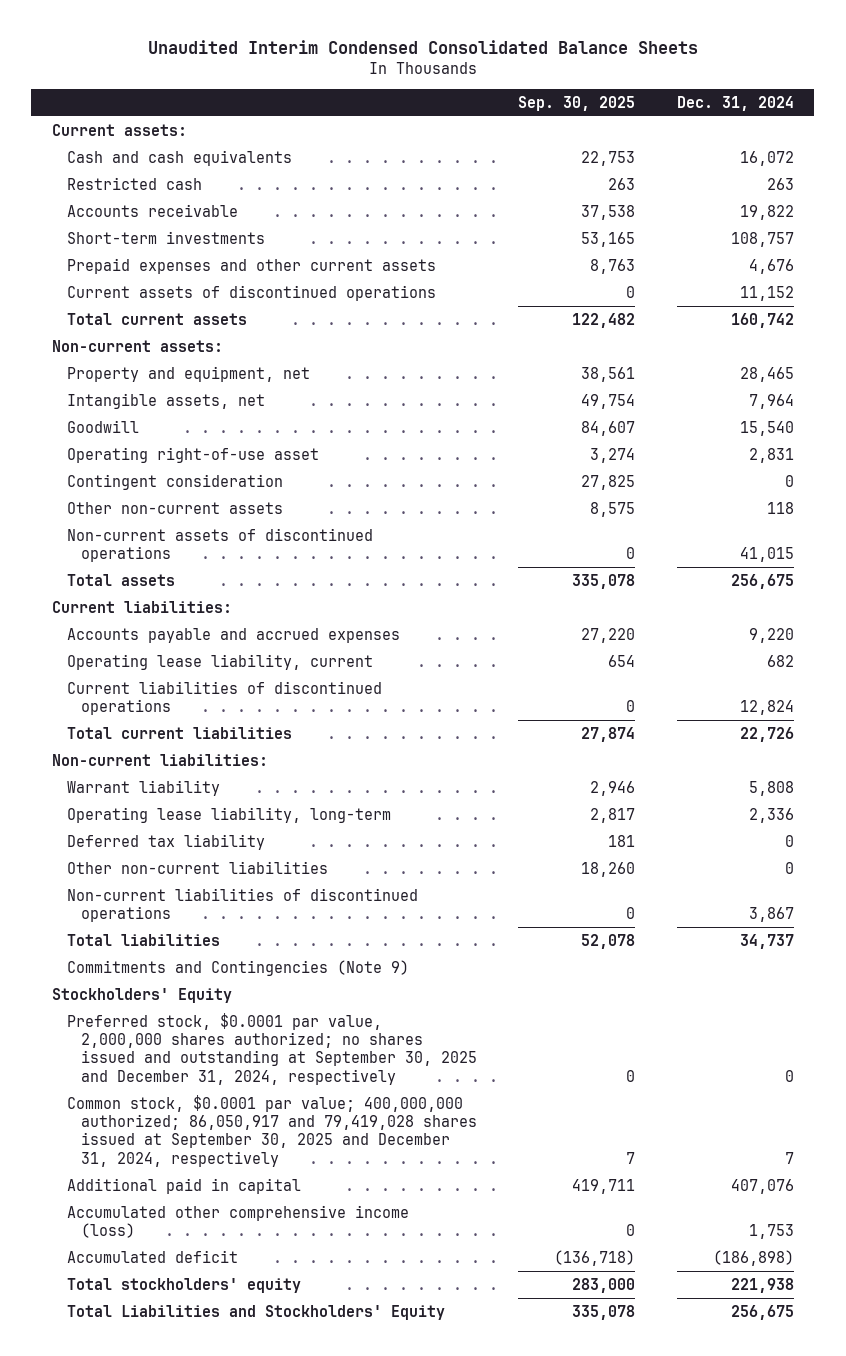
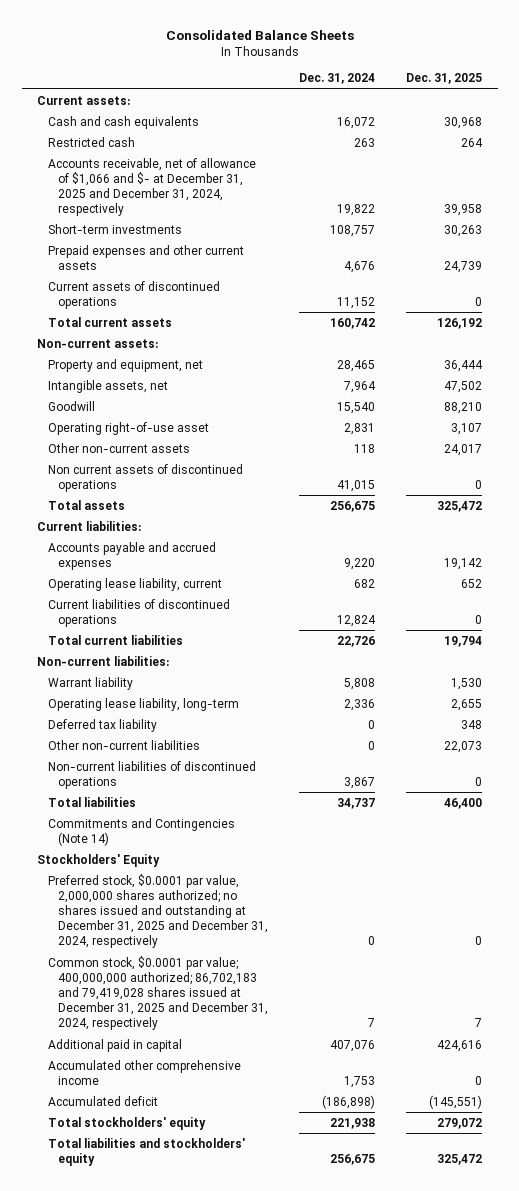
- Unaudited Interim Condensed Consolidated Balance Sheets
+ Consolidated Balance Sheets
- | Sep. 30, 2025 | Dec. 31, 2024
+ | Dec. 31, 2024 | Dec. 31, 2025
- Accounts receivable | 37,538 | 19,822
+ Accounts receivable, net of allowance of $1,066 and $- at December 31, 2025 and December 31, 2024, respectively | 19,822 | 39,958
- Contingent consideration | 27,825 | 0
- Non-current assets of discontinued operations | 0 | 41,015
+ Non current assets of discontinued operations | 41,015 | 0
- Commitments and Contingencies (Note 9)
+ Commitments and Contingencies (Note 14)
- Preferred stock, $0.0001 par value, 2,000,000 shares authorized; no shares issued and outstanding at September 30, 2025 and December 31, 2024, respectively | 0 | 0
- Common stock, $0.0001 par value; 400,000,000 authorized; 86,050,917 and 79,419,028 shares issued at September 30, 2025 and December 31, 2024, respectively | 7 | 7
+ Preferred stock, $0.0001 par value, 2,000,000 shares authorized; no shares issued and outstanding at December 31, 2025 and December 31, 2024, respectively | 0 | 0
+ Common stock, $0.0001 par value; 400,000,000 authorized; 86,702,183 and 79,419,028 shares issued at December 31, 2025 and December 31, 2024, respectively | 7 | 7
- Accumulated other comprehensive income (loss) | 0 | 1,753
+ Accumulated other comprehensive income | 1,753 | 0
- Total Liabilities and Stockholders' Equity | 335,078 | 256,675
+ Total liabilities and stockholders' equity | 256,675 | 325,472

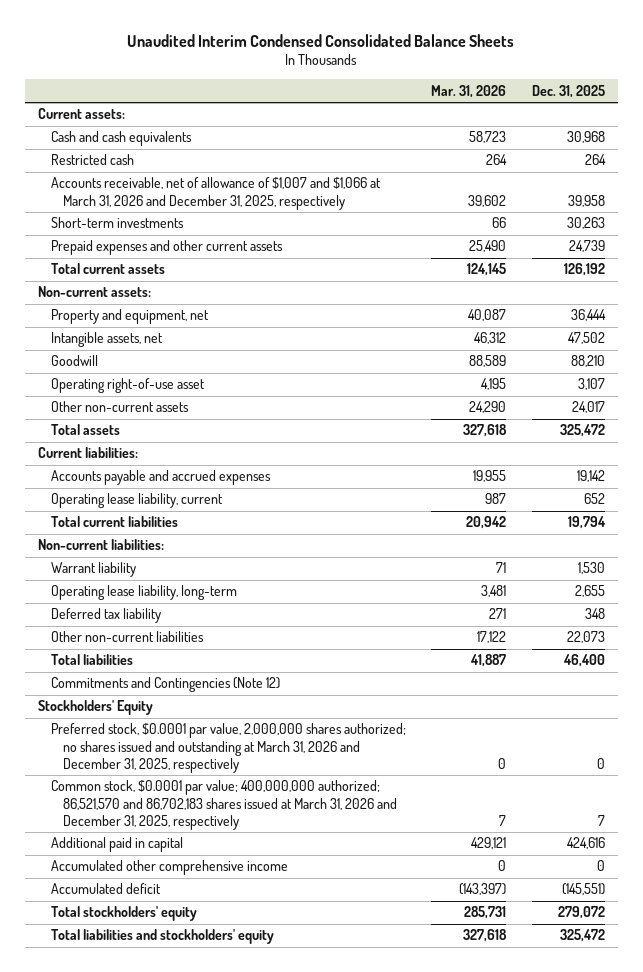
- Consolidated Balance Sheets
+ Unaudited Interim Condensed Consolidated Balance Sheets
- | Dec. 31, 2024 | Dec. 31, 2025
+ | Mar. 31, 2026 | Dec. 31, 2025
- Accounts receivable, net of allowance of $1,066 and $- at December 31, 2025 and December 31, 2024, respectively | 19,822 | 39,958
+ Accounts receivable, net of allowance of $1,007 and $1,066 at March 31, 2026 and December 31, 2025, respectively | 39,602 | 39,958
- Current assets of discontinued operations | 11,152 | 0
- Non current assets of discontinued operations | 41,015 | 0
- Current liabilities of discontinued operations | 12,824 | 0
- Non-current liabilities of discontinued operations | 3,867 | 0
- Commitments and Contingencies (Note 14)
+ Commitments and Contingencies (Note 12)
- Preferred stock, $0.0001 par value, 2,000,000 shares authorized; no shares issued and outstanding at December 31, 2025 and December 31, 2024, respectively | 0 | 0
- Common stock, $0.0001 par value; 400,000,000 authorized; 86,702,183 and 79,419,028 shares issued at December 31, 2025 and December 31, 2024, respectively | 7 | 7
+ Preferred stock, $0.0001 par value, 2,000,000 shares authorized; no shares issued and outstanding at March 31, 2026 and December 31, 2025, respectively | 0 | 0
+ Common stock, $0.0001 par value; 400,000,000 authorized; 86,521,570 and 86,702,183 shares issued at March 31, 2026 and December 31, 2025, respectively | 7 | 7

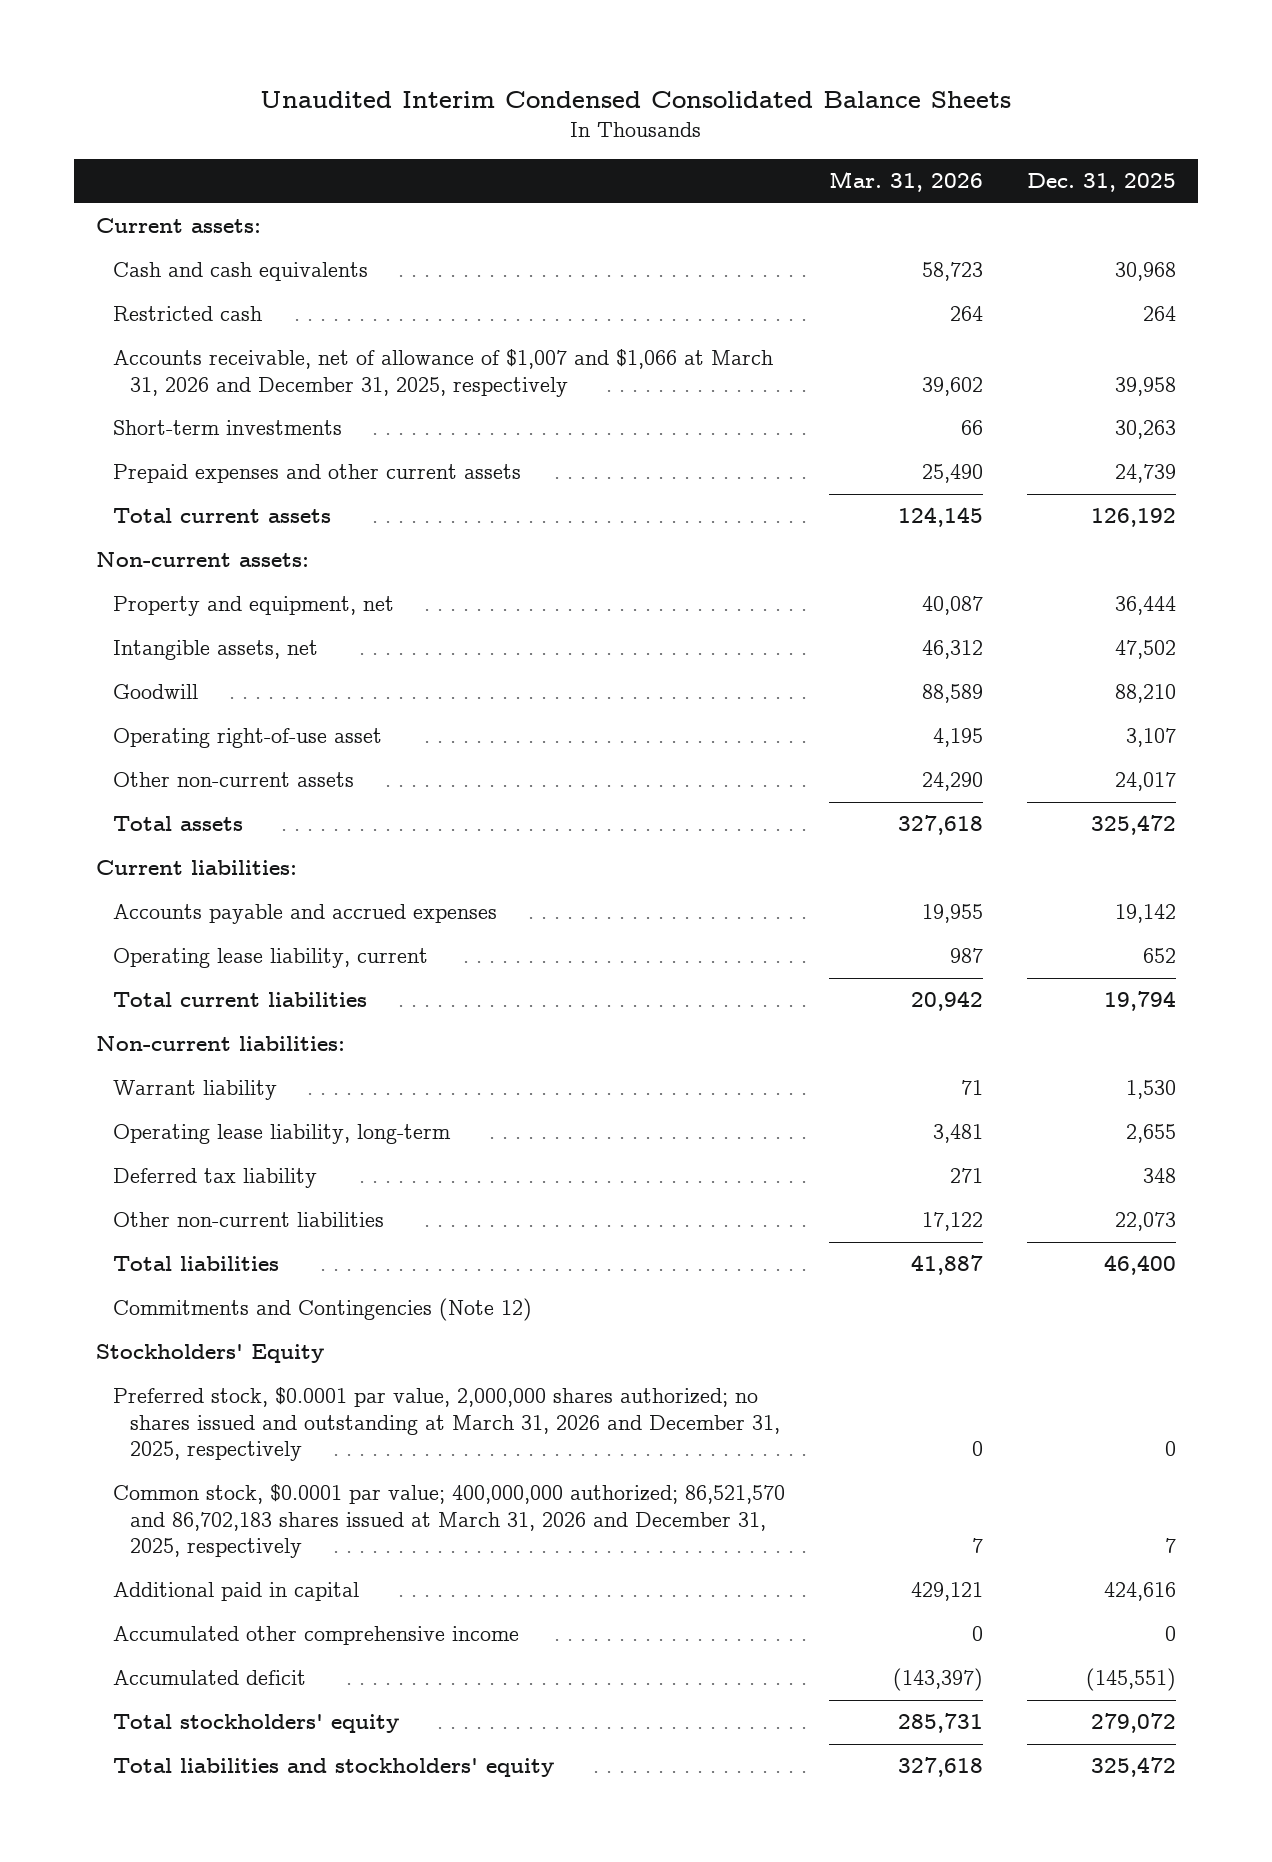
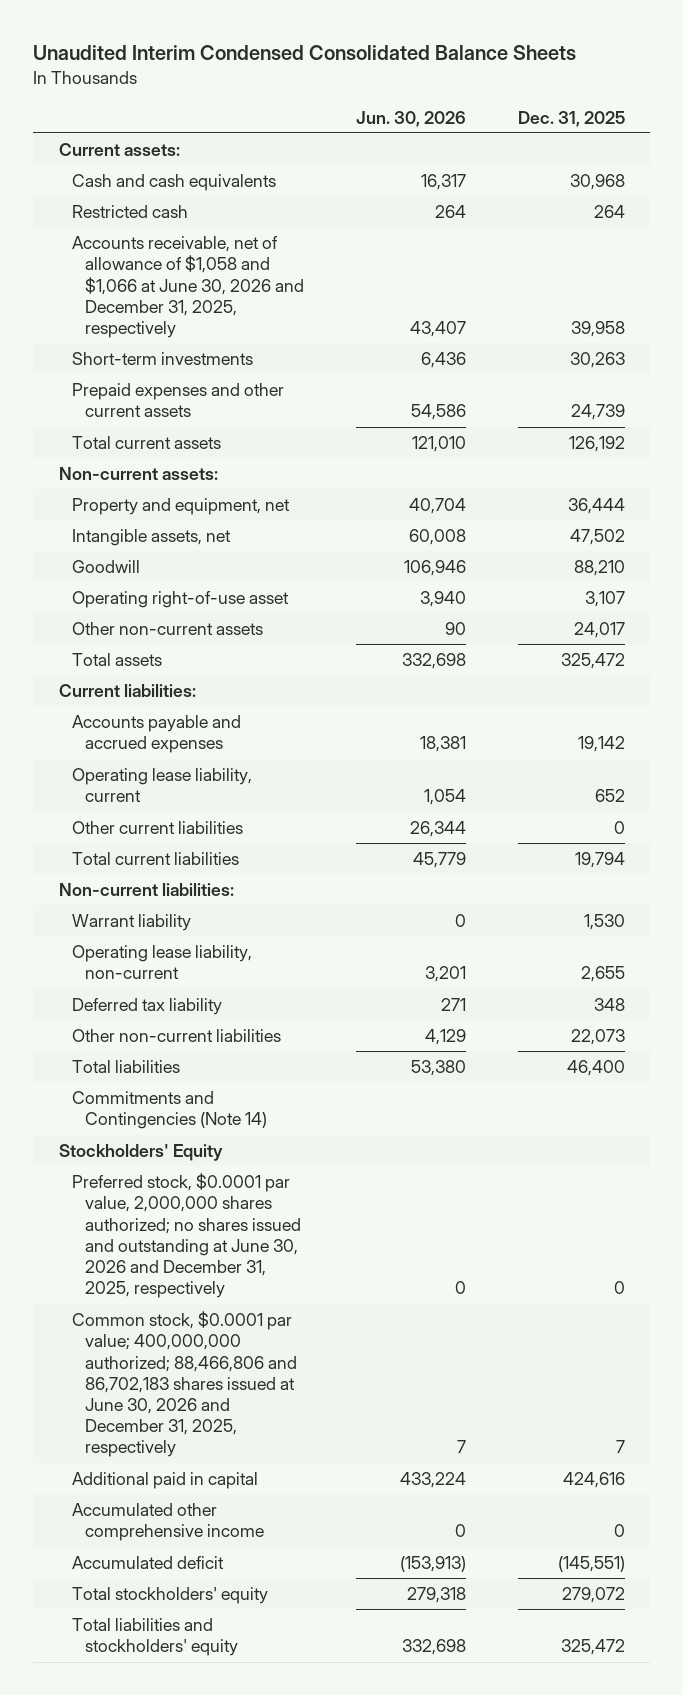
- | Mar. 31, 2026 | Dec. 31, 2025
+ | Jun. 30, 2026 | Dec. 31, 2025
- Accounts receivable, net of allowance of $1,007 and $1,066 at March 31, 2026 and December 31, 2025, respectively | 39,602 | 39,958
+ Accounts receivable, net of allowance of $1,058 and $1,066 at June 30, 2026 and December 31, 2025, respectively | 43,407 | 39,958
+ Other current liabilities | 26,344 | 0
- Operating lease liability, long-term | 3,481 | 2,655
+ Operating lease liability, non-current | 3,201 | 2,655
- Commitments and Contingencies (Note 12)
+ Commitments and Contingencies (Note 14)
- Preferred stock, $0.0001 par value, 2,000,000 shares authorized; no shares issued and outstanding at March 31, 2026 and December 31, 2025, respectively | 0 | 0
- Common stock, $0.0001 par value; 400,000,000 authorized; 86,521,570 and 86,702,183 shares issued at March 31, 2026 and December 31, 2025, respectively | 7 | 7
+ Preferred stock, $0.0001 par value, 2,000,000 shares authorized; no shares issued and outstanding at June 30, 2026 and December 31, 2025, respectively | 0 | 0
+ Common stock, $0.0001 par value; 400,000,000 authorized; 88,466,806 and 86,702,183 shares issued at June 30, 2026 and December 31, 2025, respectively | 7 | 7

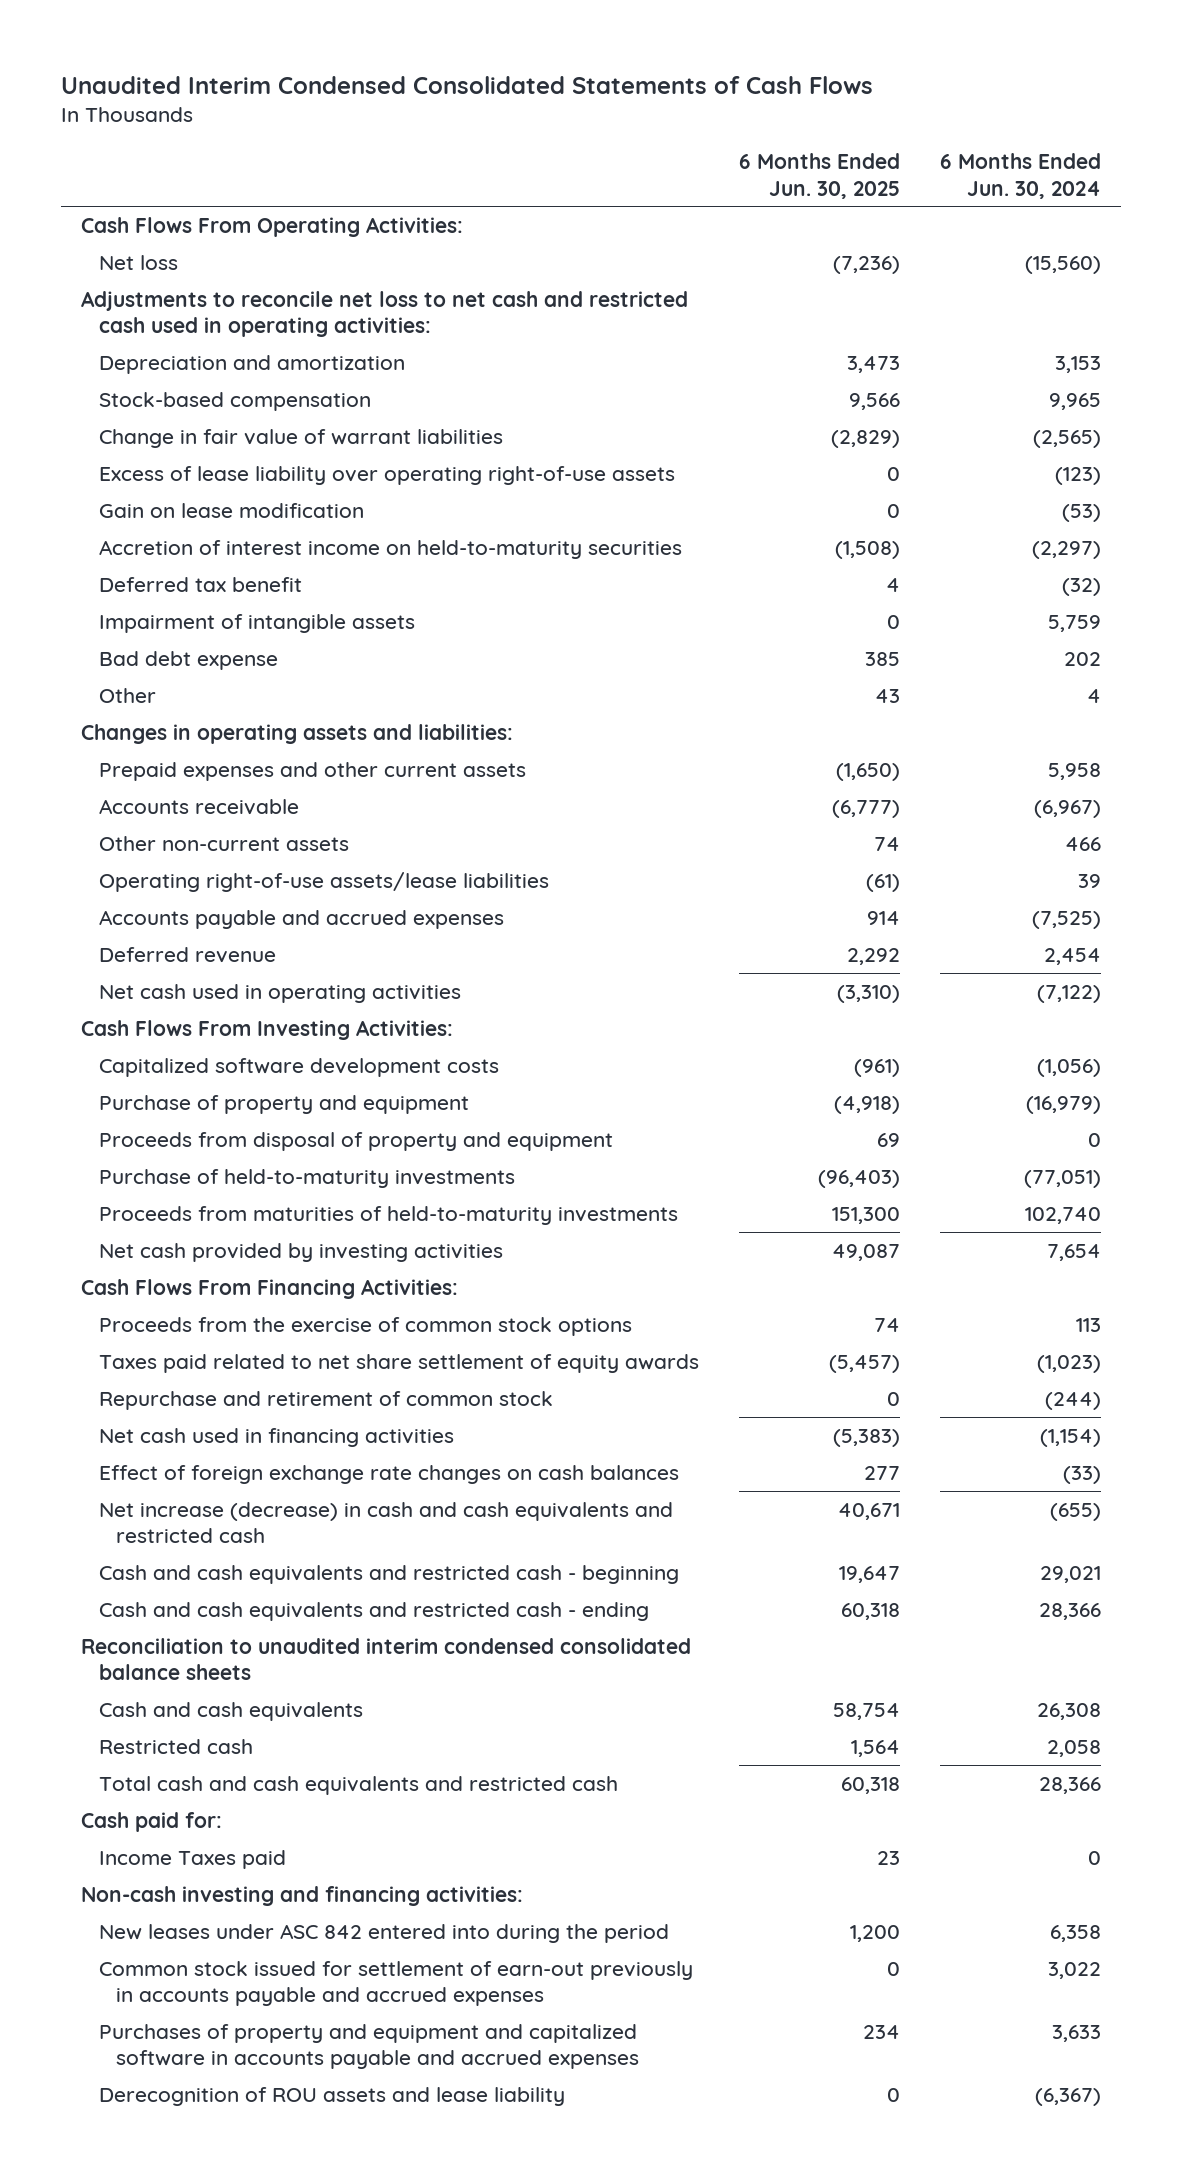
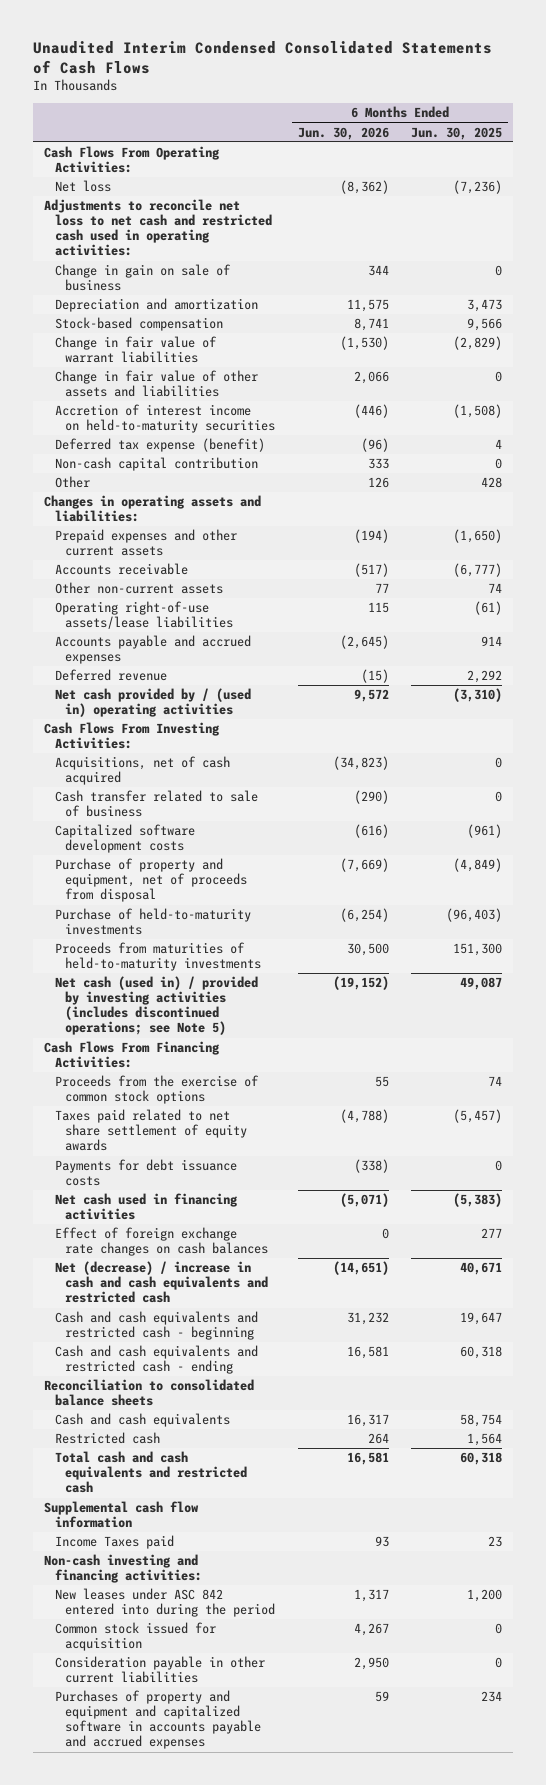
- | 6 Months Ended Jun. 30, 2025 | 6 Months Ended Jun. 30, 2024
+ | 6 Months Ended Jun. 30, 2026 | 6 Months Ended Jun. 30, 2025
+ Change in gain on sale of business | 344 | 0
- Excess of lease liability over operating right-of-use assets | 0 | (123)
- Gain on lease modification | 0 | (53)
+ Change in fair value of other assets and liabilities | 2,066 | 0
- Deferred tax benefit | 4 | (32)
- Impairment of intangible assets | 0 | 5,759
- Bad debt expense | 385 | 202
- Other | 43 | 4
+ Deferred tax expense (benefit) | (96) | 4
+ Non-cash capital contribution | 333 | 0
+ Other | 126 | 428
- Net cash used in operating activities | (3,310) | (7,122)
+ Net cash provided by / (used in) operating activities | 9,572 | (3,310)
+ Acquisitions, net of cash acquired | (34,823) | 0
+ Cash transfer related to sale of business | (290) | 0
- Purchase of property and equipment | (4,918) | (16,979)
- Proceeds from disposal of property and equipment | 69 | 0
+ Purchase of property and equipment, net of proceeds from disposal | (7,669) | (4,849)
- Net cash provided by investing activities | 49,087 | 7,654
+ Net cash (used in) / provided by investing activities (includes discontinued operations; see Note 5) | (19,152) | 49,087
- Repurchase and retirement of common stock | 0 | (244)
+ Payments for debt issuance costs | (338) | 0
- Net increase (decrease) in cash and cash equivalents and restricted cash | 40,671 | (655)
+ Net (decrease) / increase in cash and cash equivalents and restricted cash | (14,651) | 40,671
- Reconciliation to unaudited interim condensed consolidated balance sheets
+ Reconciliation to consolidated balance sheets
- Cash paid for:
+ Supplemental cash flow information
- Common stock issued for settlement of earn-out previously in accounts payable and accrued expenses | 0 | 3,022
+ Common stock issued for acquisition | 4,267 | 0
+ Consideration payable in other current liabilities | 2,950 | 0
- Derecognition of ROU assets and lease liability | 0 | (6,367)

